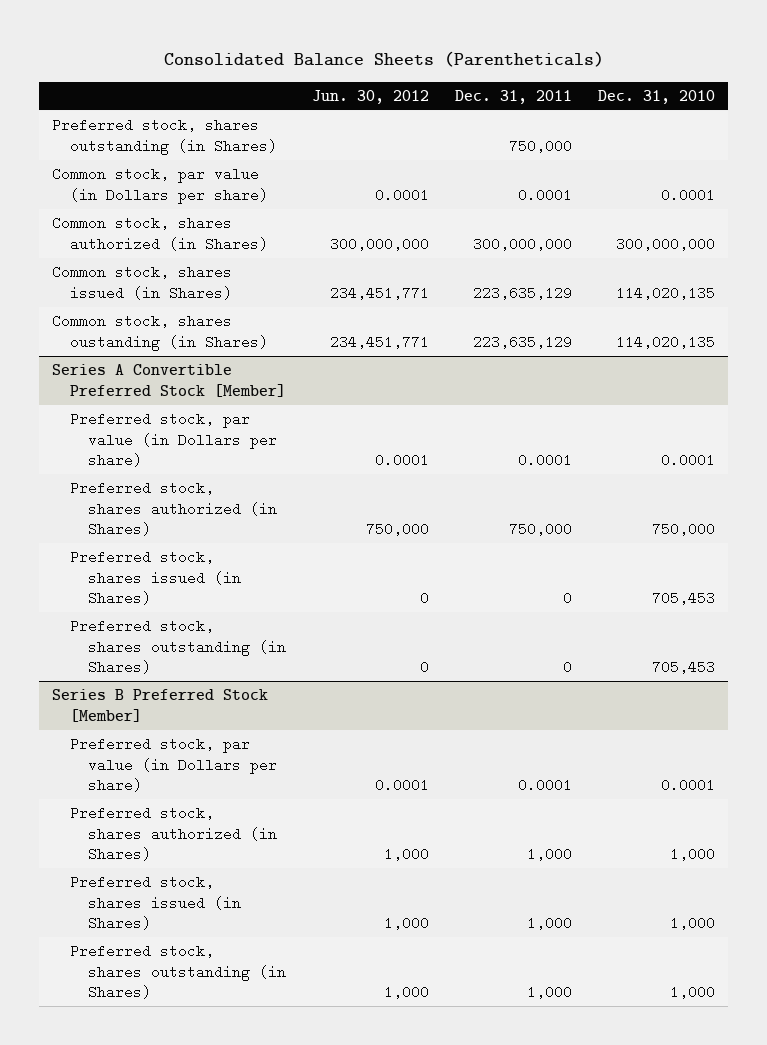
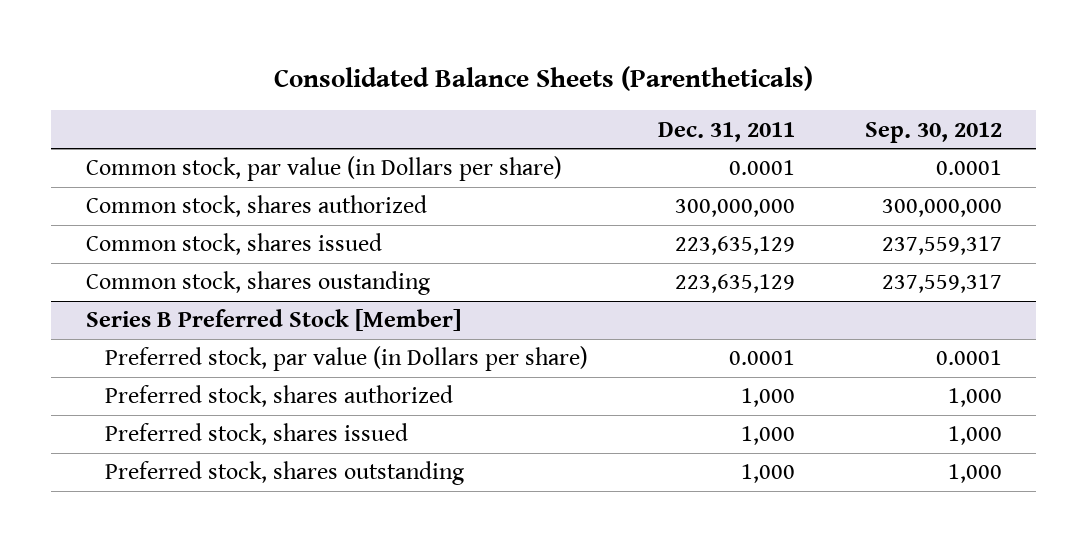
- | Jun. 30, 2012 | Dec. 31, 2011 | Dec. 31, 2010
+ | Dec. 31, 2011 | Sep. 30, 2012
- Preferred stock, shares outstanding (in Shares) | | 750,000 |
- Common stock, shares authorized (in Shares) | 300,000,000 | 300,000,000 | 300,000,000
- Common stock, shares issued (in Shares) | 234,451,771 | 223,635,129 | 114,020,135
- Common stock, shares oustanding (in Shares) | 234,451,771 | 223,635,129 | 114,020,135
- Series A Convertible Preferred Stock [Member]
- Preferred stock, par value (in Dollars per share) | 0.0001 | 0.0001 | 0.0001
- Preferred stock, shares authorized (in Shares) | 750,000 | 750,000 | 750,000
- Preferred stock, shares issued (in Shares) | 0 | 0 | 705,453
- Preferred stock, shares outstanding (in Shares) | 0 | 0 | 705,453
+ Common stock, shares authorized | 300,000,000 | 300,000,000
+ Common stock, shares issued | 223,635,129 | 237,559,317
+ Common stock, shares oustanding | 223,635,129 | 237,559,317
@ Series B Preferred Stock [Member]
- Preferred stock, shares authorized (in Shares) | 1,000 | 1,000 | 1,000
- Preferred stock, shares issued (in Shares) | 1,000 | 1,000 | 1,000
- Preferred stock, shares outstanding (in Shares) | 1,000 | 1,000 | 1,000
+ Preferred stock, shares authorized | 1,000 | 1,000
+ Preferred stock, shares issued | 1,000 | 1,000
+ Preferred stock, shares outstanding | 1,000 | 1,000

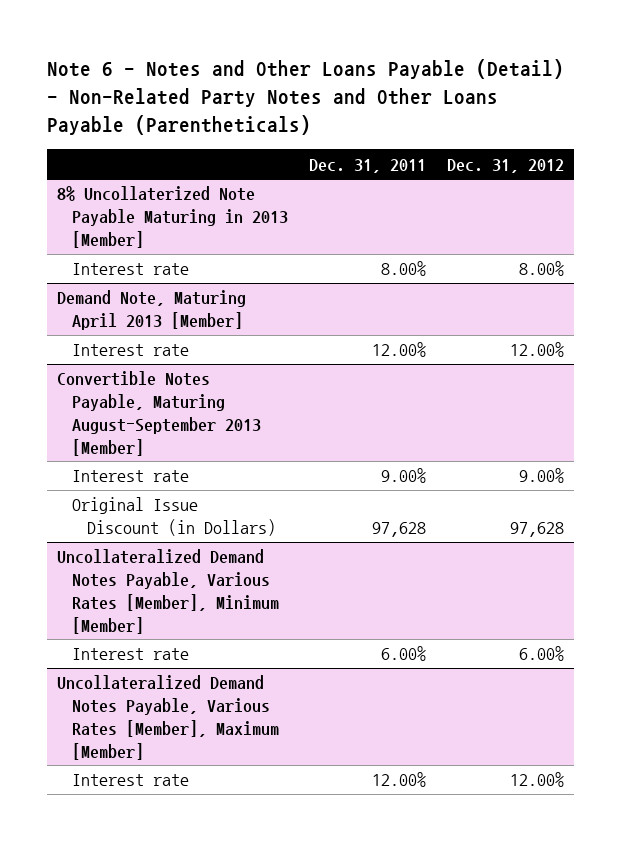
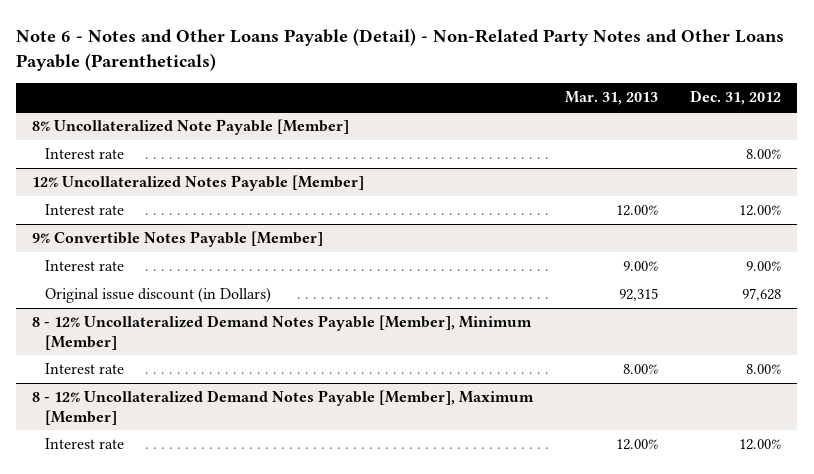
- | Dec. 31, 2011 | Dec. 31, 2012
+ | Mar. 31, 2013 | Dec. 31, 2012
- 8% Uncollaterized Note Payable Maturing in 2013 [Member]
+ 8% Uncollateralized Note Payable [Member]
- Demand Note, Maturing April 2013 [Member]
+ 12% Uncollateralized Notes Payable [Member]
- Convertible Notes Payable, Maturing August-September 2013 [Member]
+ 9% Convertible Notes Payable [Member]
- Original Issue Discount (in Dollars) | 97,628 | 97,628
- Uncollateralized Demand Notes Payable, Various Rates [Member], Minimum [Member]
- Interest rate | 6.00% | 6.00%
- Uncollateralized Demand Notes Payable, Various Rates [Member], Maximum [Member]
+ Original issue discount (in Dollars) | 92,315 | 97,628
+ 8 - 12% Uncollateralized Demand Notes Payable [Member], Minimum [Member]
+ Interest rate | 8.00% | 8.00%
+ 8 - 12% Uncollateralized Demand Notes Payable [Member], Maximum [Member]

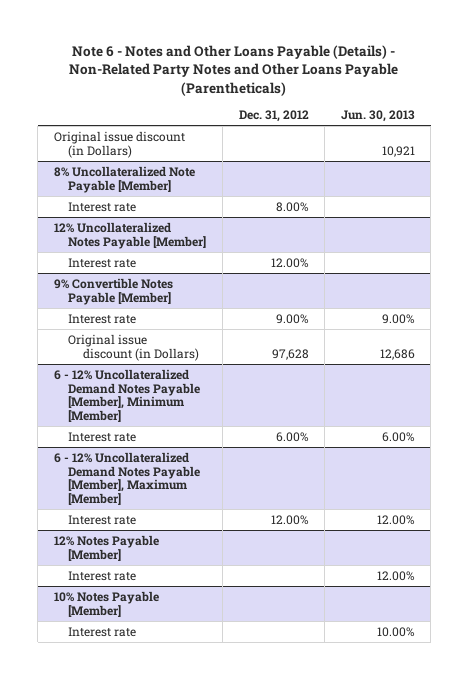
- Note 6 - Notes and Other Loans Payable (Detail) - Non-Related Party Notes and Other Loans Payable (Parentheticals)
+ Note 6 - Notes and Other Loans Payable (Details) - Non-Related Party Notes and Other Loans Payable (Parentheticals)
- | Mar. 31, 2013 | Dec. 31, 2012
+ | Dec. 31, 2012 | Jun. 30, 2013
+ Original issue discount (in Dollars) | | 10,921
- 8 - 12% Uncollateralized Demand Notes Payable [Member], Minimum [Member]
- Interest rate | 8.00% | 8.00%
- 8 - 12% Uncollateralized Demand Notes Payable [Member], Maximum [Member]
+ 6 - 12% Uncollateralized Demand Notes Payable [Member], Minimum [Member]
+ Interest rate | 6.00% | 6.00%
+ 6 - 12% Uncollateralized Demand Notes Payable [Member], Maximum [Member]
+ 12% Notes Payable [Member]
+ Interest rate | | 12.00%
+ 10% Notes Payable [Member]
+ Interest rate | | 10.00%

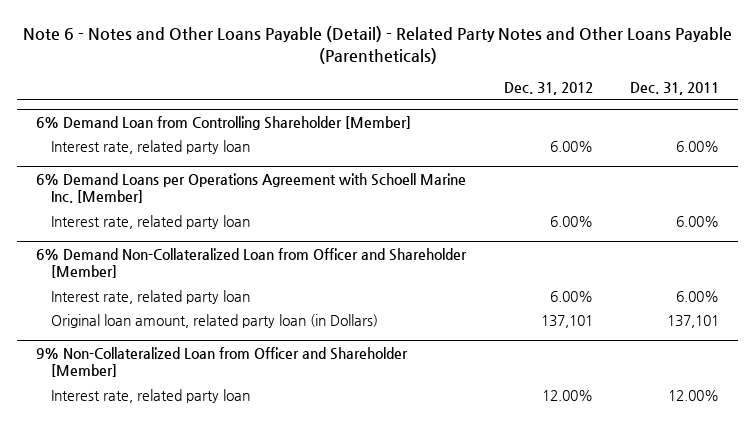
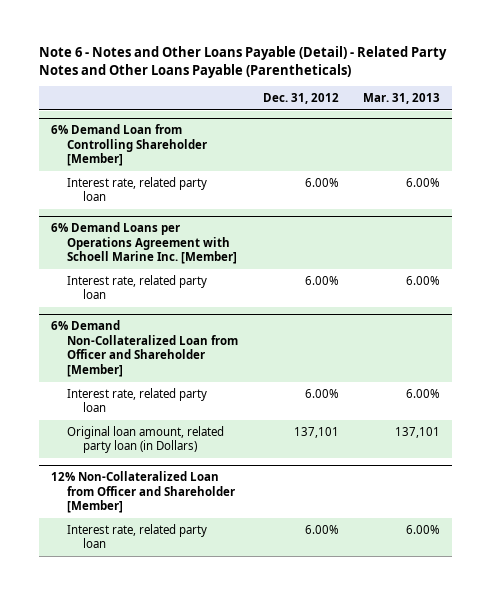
- | Dec. 31, 2012 | Dec. 31, 2011
+ | Dec. 31, 2012 | Mar. 31, 2013
@ 6% Demand Loan from Controlling Shareholder [Member]
- Interest rate, related party loan | 6.00% | 6.00%
+ Intеrеst ratе, rеlatеd party loan | 6.00% | 6.00%
@ 6% Demand Loans per Operations Agreement with Schoell Marine Inc. [Member]
- Interest rate, related party loan | 6.00% | 6.00%
+ Intеrеst ratе, rеlatеd party loan | 6.00% | 6.00%
@ 6% Demand Non-Collateralized Loan from Officer and Shareholder [Member]
- Interest rate, related party loan | 6.00% | 6.00%
- Original loan amount, related party loan (in Dollars) | 137,101 | 137,101
- 9% Non-Collateralized Loan from Officer and Shareholder [Member]
- Interest rate, related party loan | 12.00% | 12.00%
@ 6% Demand Non-Collateralized Loan from Officer and Shareholder [Member]
+ Intеrеst ratе, rеlatеd party loan | 6.00% | 6.00%
+ Original loan amount, rеlatеd party loan (in Dollars) | 137,101 | 137,101
+ 12% Non-Collateralized Loan from Officer and Shareholder [Member]
+ Intеrеst ratе, rеlatеd party loan | 6.00% | 6.00%

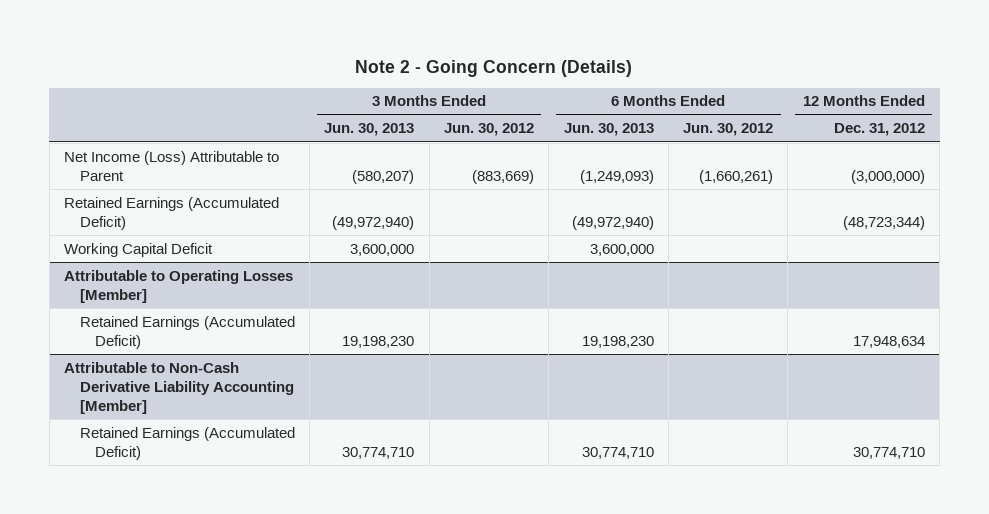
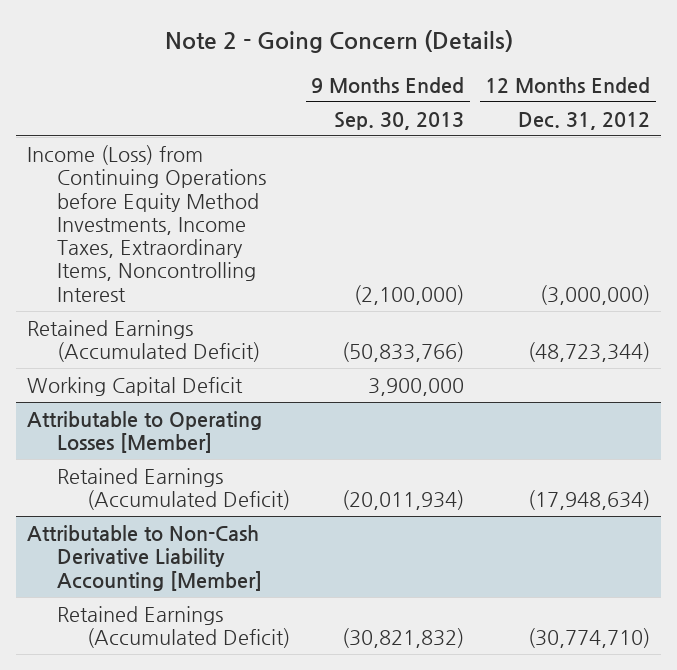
- | 3 Months Ended Jun. 30, 2013 | 3 Months Ended Jun. 30, 2012 | 6 Months Ended Jun. 30, 2013 | 6 Months Ended Jun. 30, 2012 | 12 Months Ended Dec. 31, 2012
+ | 9 Months Ended Sep. 30, 2013 | 12 Months Ended Dec. 31, 2012
- Net Income (Loss) Attributable to Parent | (580,207) | (883,669) | (1,249,093) | (1,660,261) | (3,000,000)
+ Income (Loss) from Continuing Operations before Equity Method Investments, Income Taxes, Extraordinary Items, Noncontrolling Interest | (2,100,000) | (3,000,000)
@ Attributable to Operating Losses [Member]
- Retained Earnings (Accumulated Deficit) | 19,198,230 | | 19,198,230 | | 17,948,634
+ Retained Earnings (Accumulated Deficit) | (20,011,934) | (17,948,634)
@ Attributable to Non-Cash Derivative Liability Accounting [Member]
- Retained Earnings (Accumulated Deficit) | 30,774,710 | | 30,774,710 | | 30,774,710
+ Retained Earnings (Accumulated Deficit) | (30,821,832) | (30,774,710)

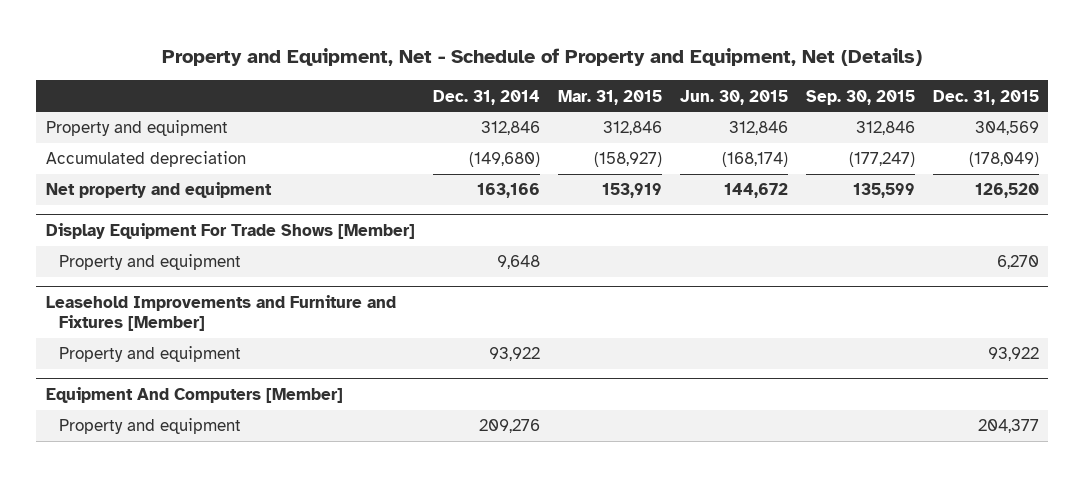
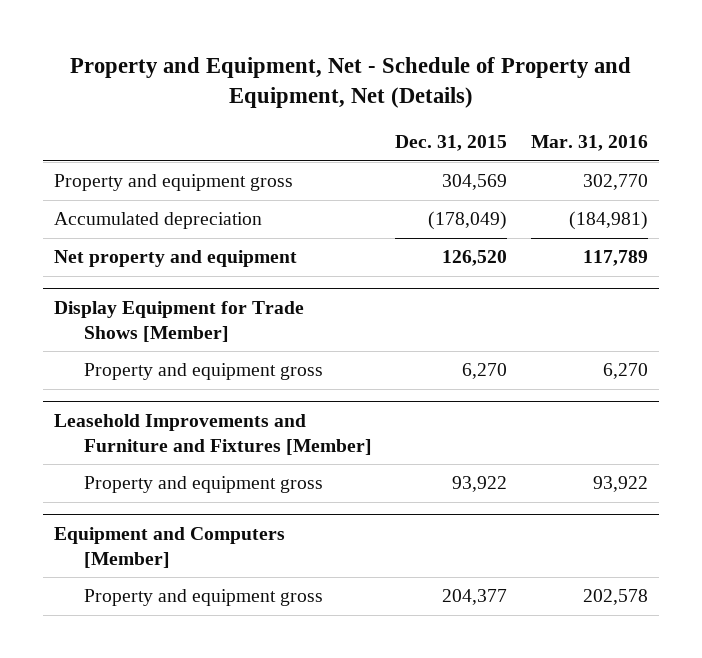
- | Dec. 31, 2014 | Mar. 31, 2015 | Jun. 30, 2015 | Sep. 30, 2015 | Dec. 31, 2015
+ | Dec. 31, 2015 | Mar. 31, 2016
- Property and equipment | 312,846 | 312,846 | 312,846 | 312,846 | 304,569
+ Property and equipment gross | 304,569 | 302,770
- Display Equipment For Trade Shows [Member]
- Property and equipment | 9,648 | | | | 6,270
+ Display Equipment for Trade Shows [Member]
+ Property and equipment gross | 6,270 | 6,270
@ Leasehold Improvements and Furniture and Fixtures [Member]
- Property and equipment | 93,922 | | | | 93,922
- Equipment And Computers [Member]
- Property and equipment | 209,276 | | | | 204,377
@ Leasehold Improvements and Furniture and Fixtures [Member]
+ Property and equipment gross | 93,922 | 93,922
+ Equipment and Computers [Member]
+ Property and equipment gross | 204,377 | 202,578

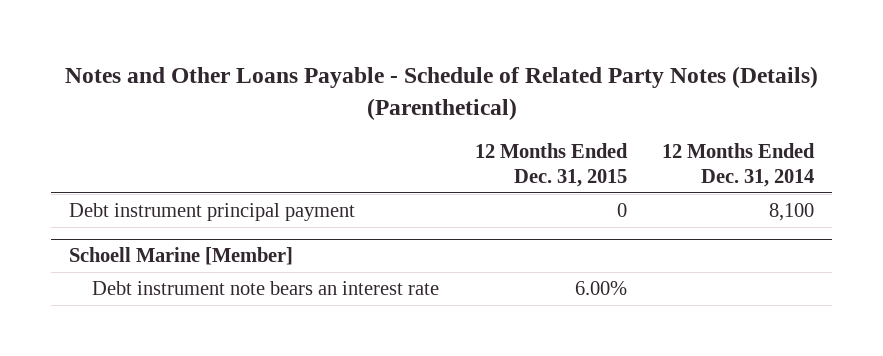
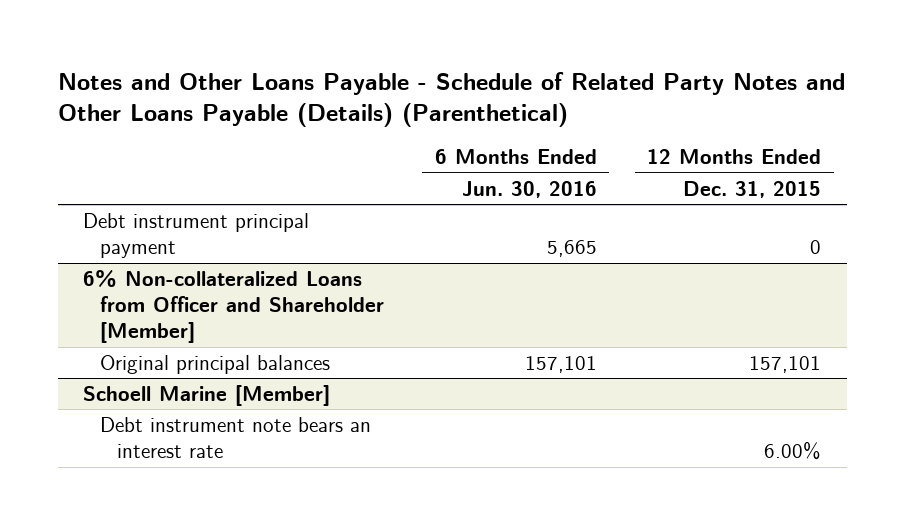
- Notes and Other Loans Payable - Schedule of Related Party Notes (Details) (Parenthetical)
+ Notes and Other Loans Payable - Schedule of Related Party Notes and Other Loans Payable (Details) (Parenthetical)
- | 12 Months Ended Dec. 31, 2015 | 12 Months Ended Dec. 31, 2014
+ | 6 Months Ended Jun. 30, 2016 | 12 Months Ended Dec. 31, 2015
+ 6% Non-collateralized Loans from Officer and Shareholder [Member]
+ Original principal balances | 157,101 | 157,101

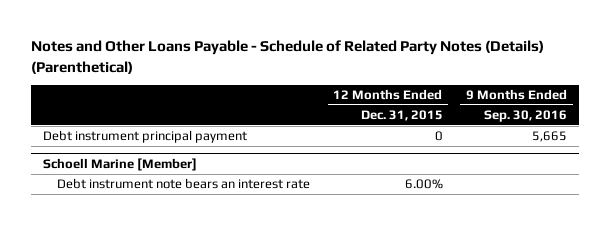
- Notes and Other Loans Payable - Schedule of Related Party Notes and Other Loans Payable (Details) (Parenthetical)
+ Notes and Other Loans Payable - Schedule of Related Party Notes (Details) (Parenthetical)
- | 6 Months Ended Jun. 30, 2016 | 12 Months Ended Dec. 31, 2015
+ | 12 Months Ended Dec. 31, 2015 | 9 Months Ended Sep. 30, 2016
- 6% Non-collateralized Loans from Officer and Shareholder [Member]
- Original principal balances | 157,101 | 157,101

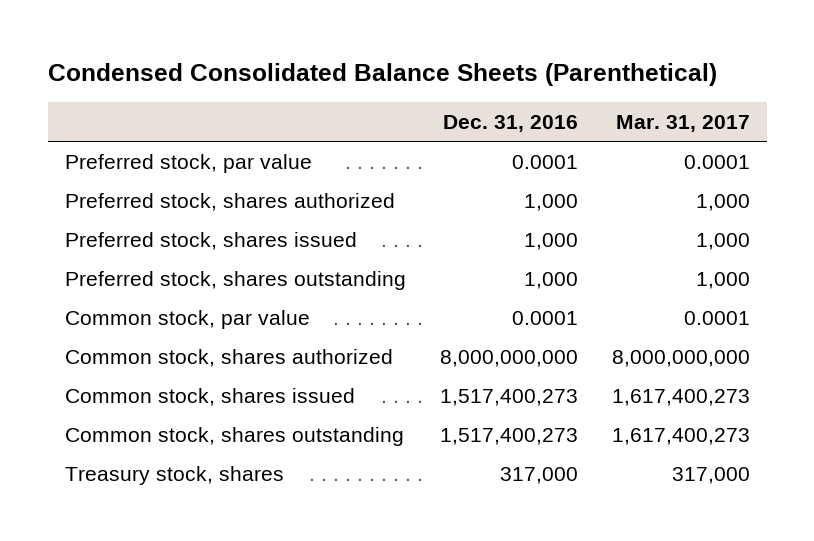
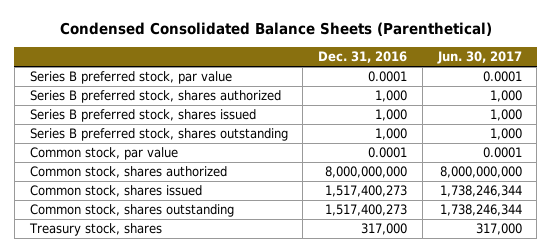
- | Dec. 31, 2016 | Mar. 31, 2017
+ | Dec. 31, 2016 | Jun. 30, 2017
- Preferred stock, par value | 0.0001 | 0.0001
- Preferred stock, shares authorized | 1,000 | 1,000
- Preferred stock, shares issued | 1,000 | 1,000
- Preferred stock, shares outstanding | 1,000 | 1,000
+ Series B preferred stock, par value | 0.0001 | 0.0001
+ Series B preferred stock, shares authorized | 1,000 | 1,000
+ Series B preferred stock, shares issued | 1,000 | 1,000
+ Series B preferred stock, shares outstanding | 1,000 | 1,000

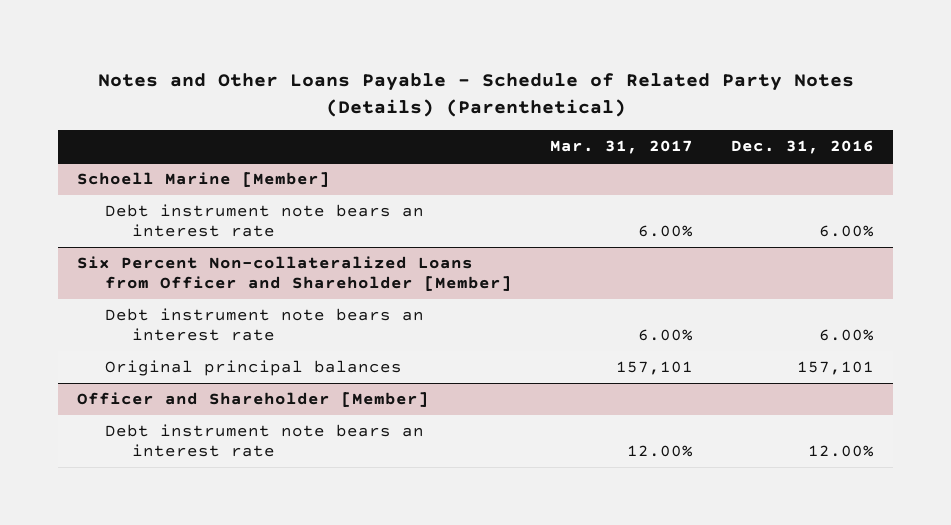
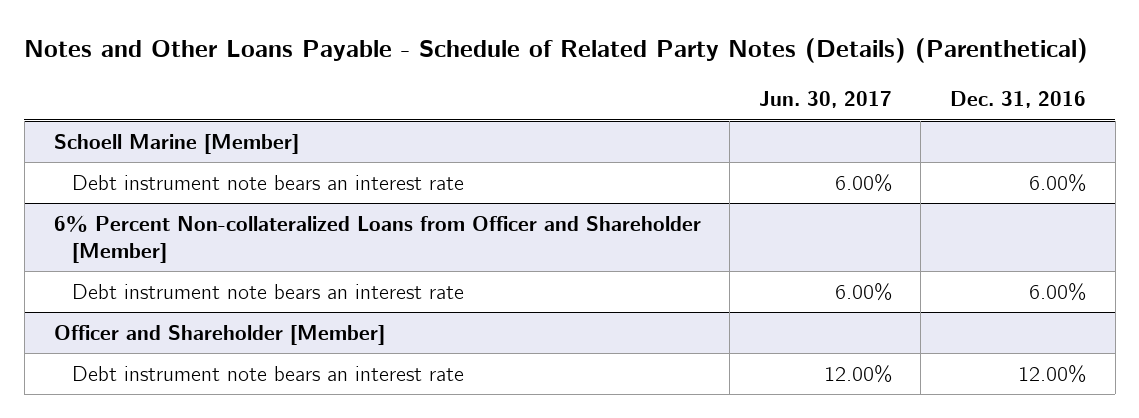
- | Mar. 31, 2017 | Dec. 31, 2016
+ | Jun. 30, 2017 | Dec. 31, 2016
- Six Percent Non-collateralized Loans from Officer and Shareholder [Member]
+ 6% Percent Non-collateralized Loans from Officer and Shareholder [Member]
- Original principal balances | 157,101 | 157,101

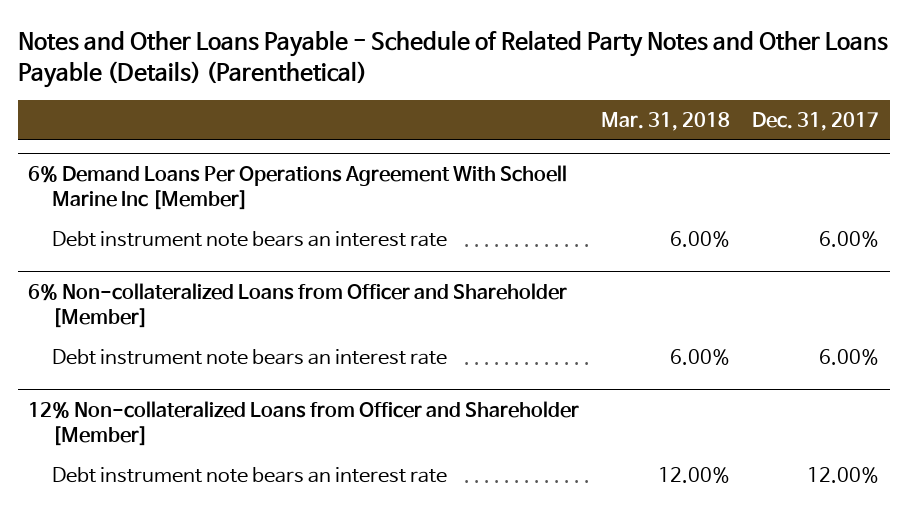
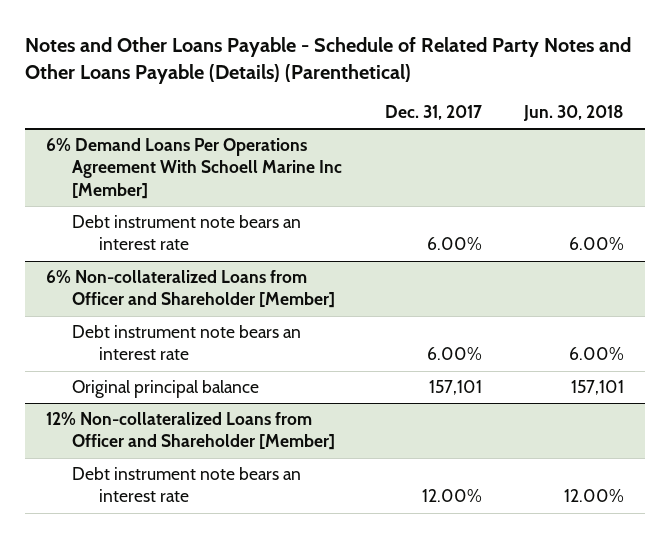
- | Mar. 31, 2018 | Dec. 31, 2017
+ | Dec. 31, 2017 | Jun. 30, 2018
@ 6% Non-collateralized Loans from Officer and Shareholder [Member]
+ Original principal balance | 157,101 | 157,101

